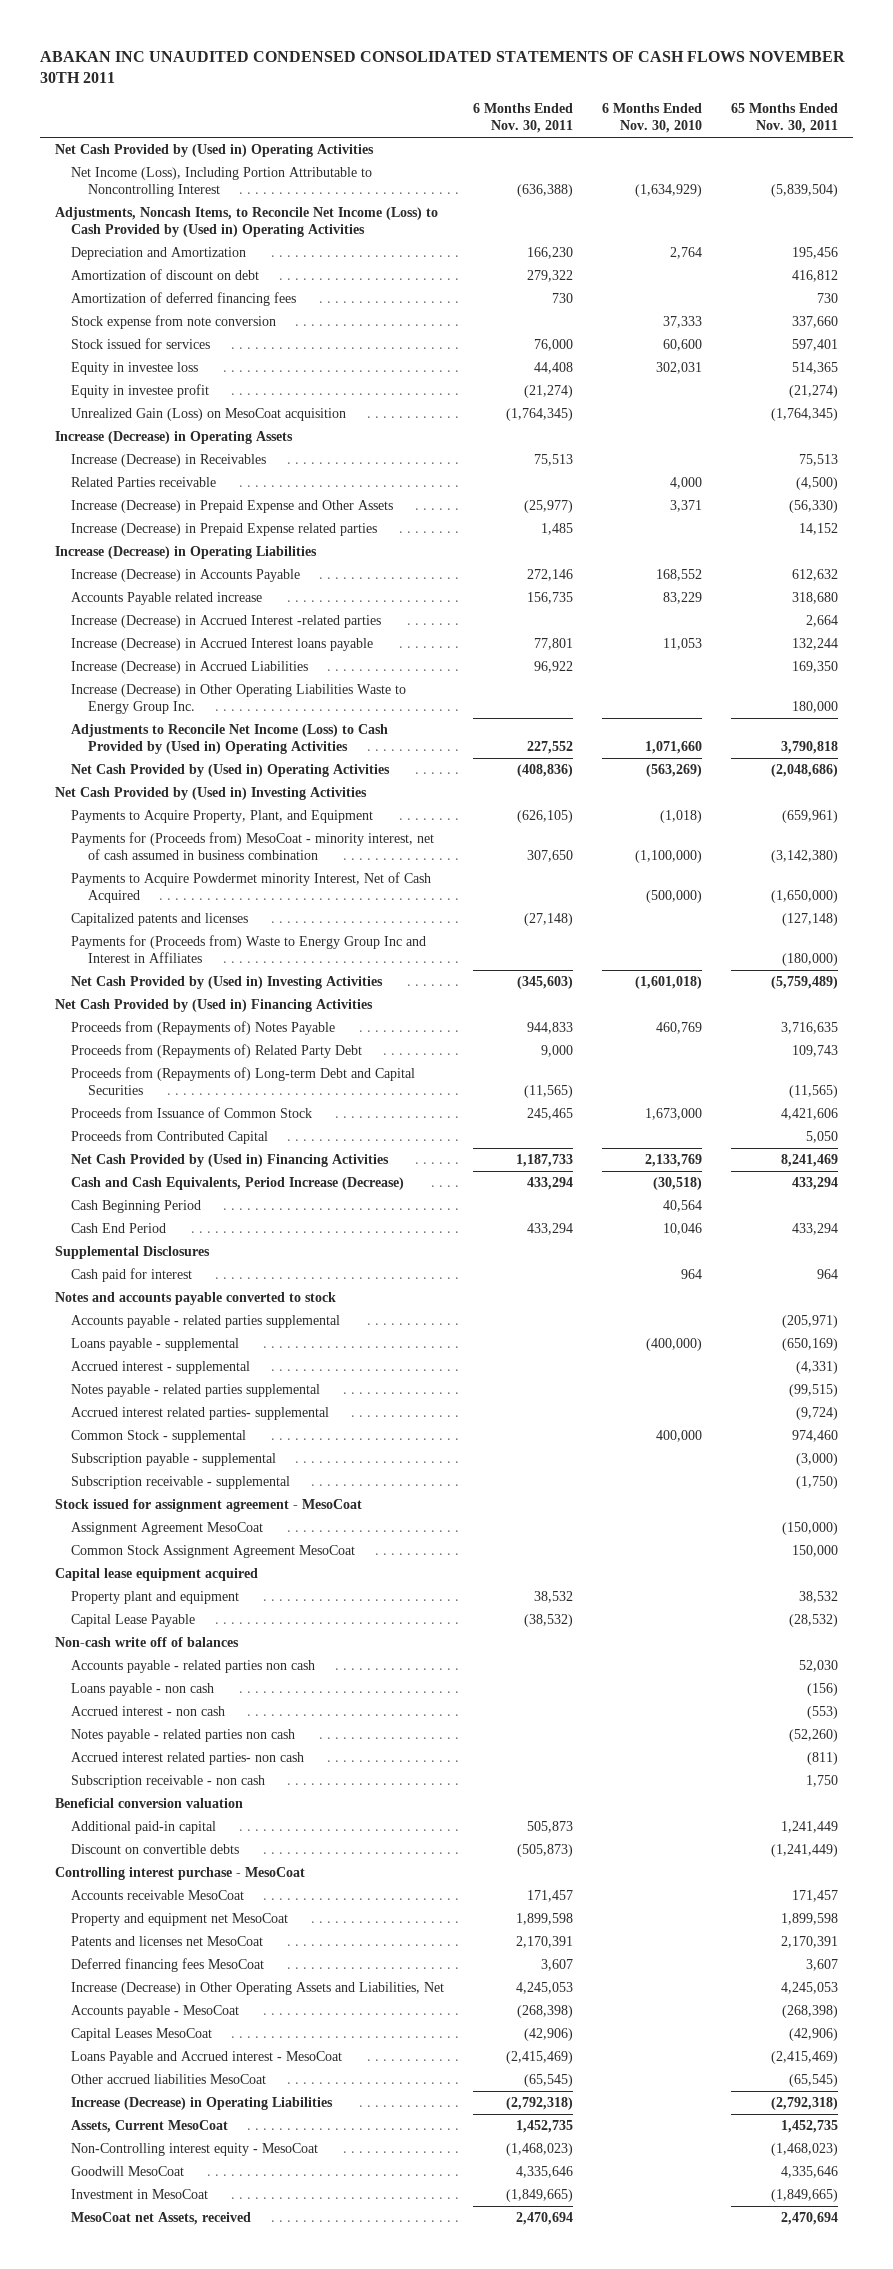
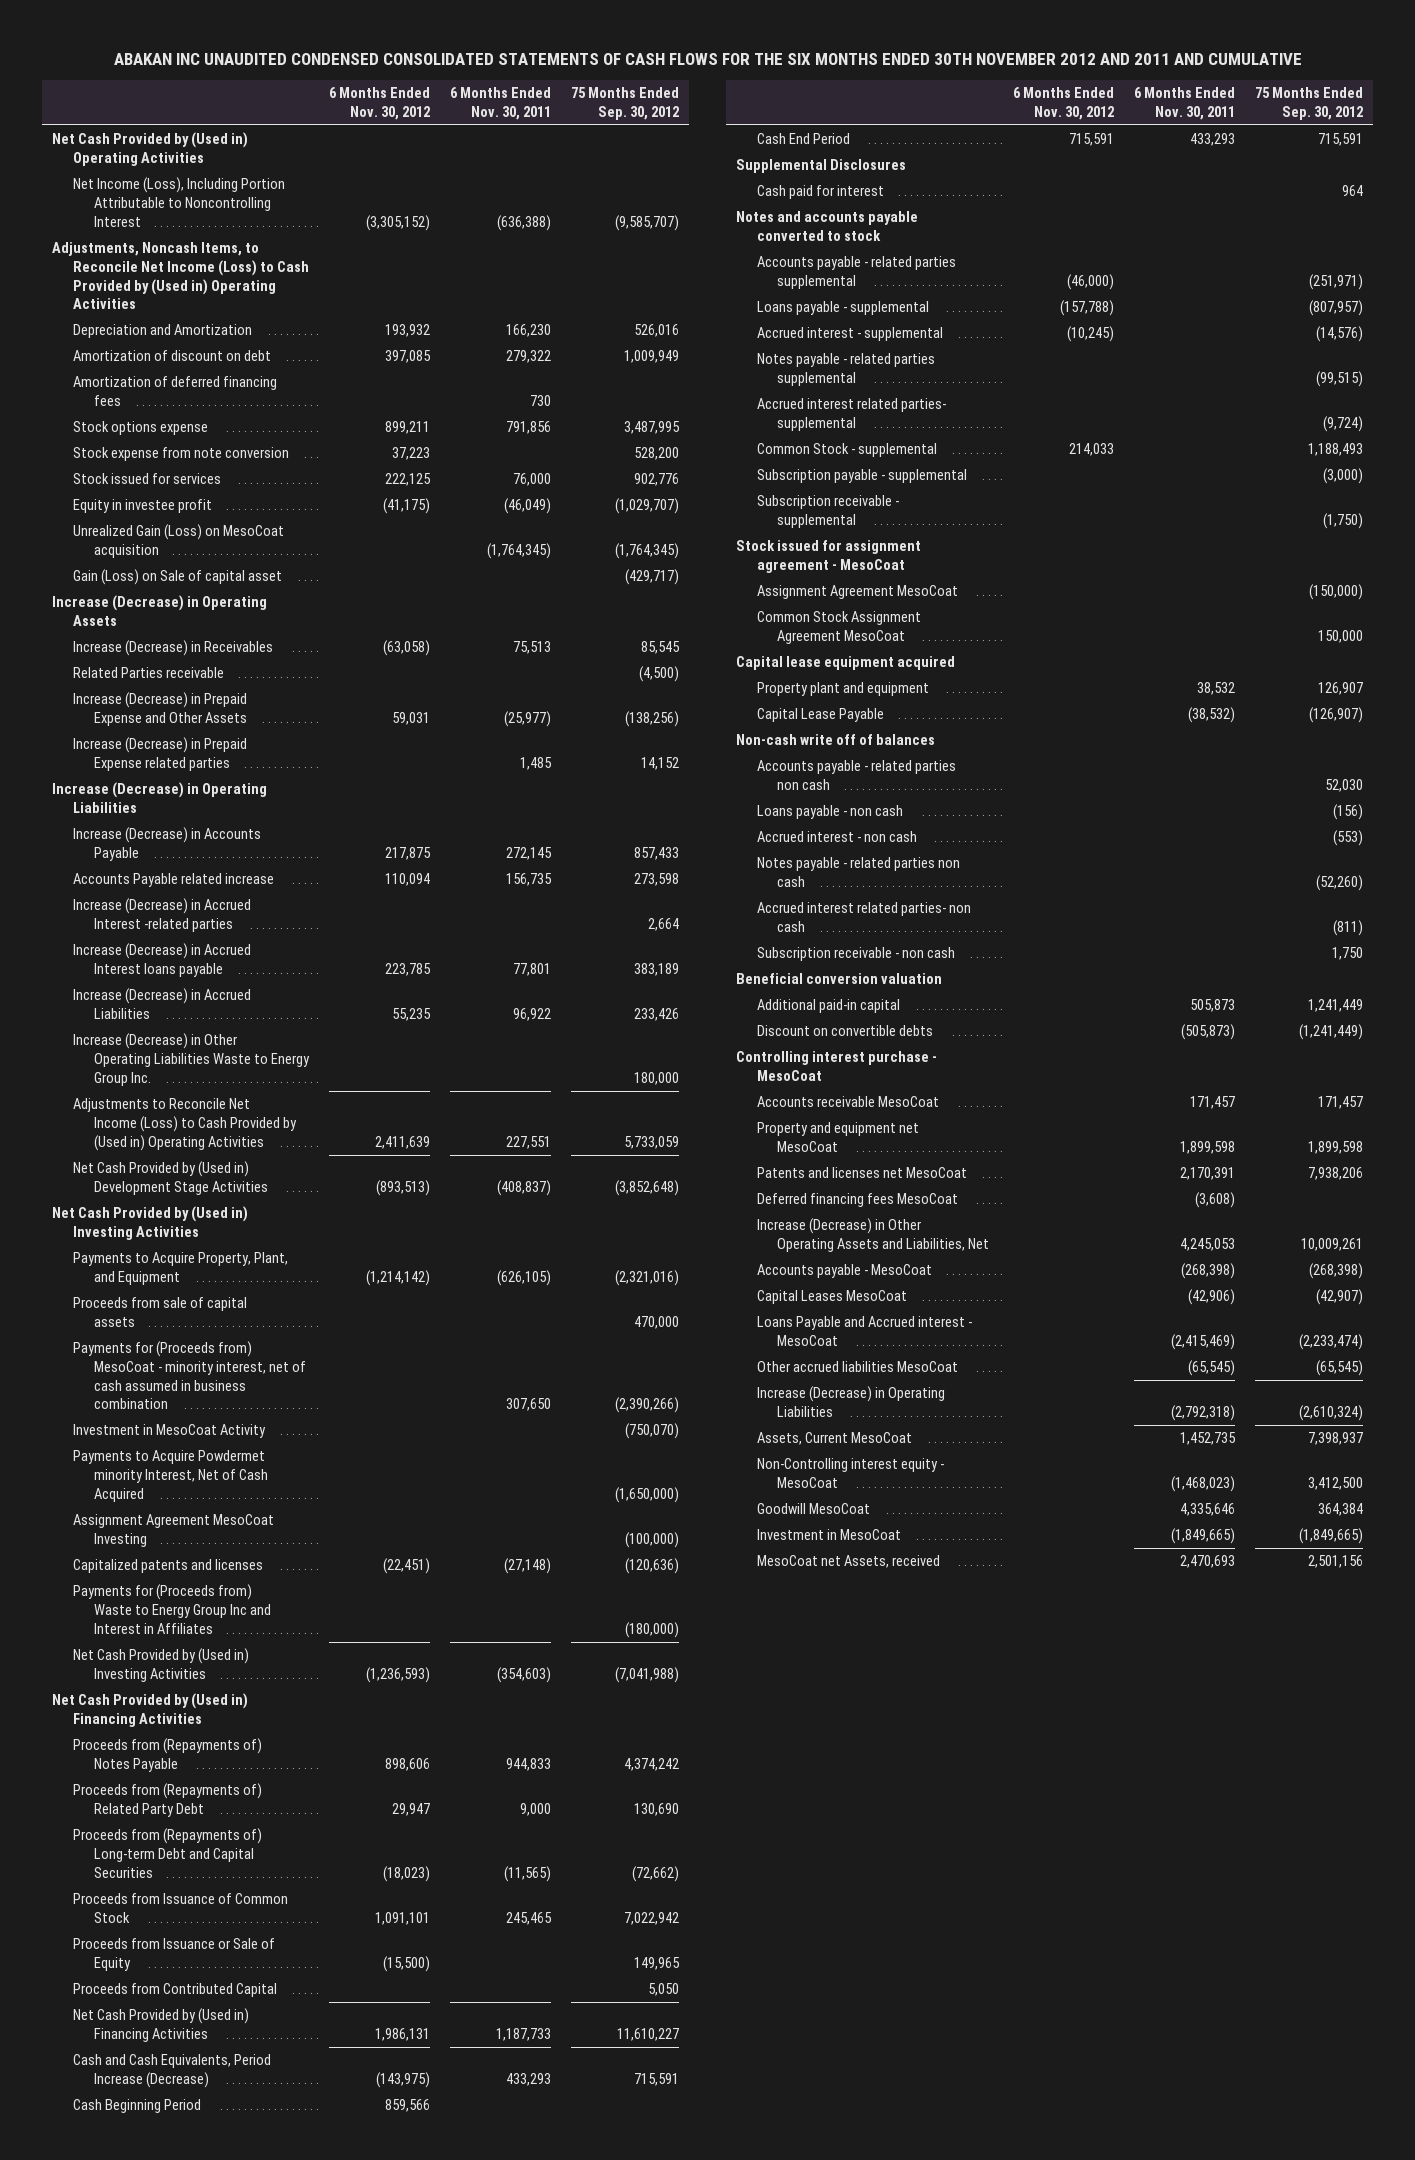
- ABAKAN INC UNAUDITED CONDENSED CONSOLIDATED STATEMENTS OF CASH FLOWS NOVEMBER 30TH 2011
+ ABAKAN INC UNAUDITED CONDENSED CONSOLIDATED STATEMENTS OF CASH FLOWS FOR THE SIX MONTHS ENDED 30TH NOVEMBER 2012 AND 2011 AND CUMULATIVE
- | 6 Months Ended Nov. 30, 2011 | 6 Months Ended Nov. 30, 2010 | 65 Months Ended Nov. 30, 2011
+ | 6 Months Ended Nov. 30, 2012 | 6 Months Ended Nov. 30, 2011 | 75 Months Ended Sep. 30, 2012
+ Stock options expense | 899,211 | 791,856 | 3,487,995
- Equity in investee loss | 44,408 | 302,031 | 514,365
- Equity in investee profit | (21,274) | | (21,274)
+ Equity in investee profit | (41,175) | (46,049) | (1,029,707)
+ Gain (Loss) on Sale of capital asset | | | (429,717)
- Increase (Decrease) in Accounts Payable | 272,146 | 168,552 | 612,632
+ Increase (Decrease) in Accounts Payable | 217,875 | 272,145 | 857,433
- Adjustments to Reconcile Net Income (Loss) to Cash Provided by (Used in) Operating Activities | 227,552 | 1,071,660 | 3,790,818
- Net Cash Provided by (Used in) Operating Activities | (408,836) | (563,269) | (2,048,686)
+ Adjustments to Reconcile Net Income (Loss) to Cash Provided by (Used in) Operating Activities | 2,411,639 | 227,551 | 5,733,059
+ Net Cash Provided by (Used in) Development Stage Activities | (893,513) | (408,837) | (3,852,648)
+ Proceeds from sale of capital assets | | | 470,000
+ Investment in MesoCoat Activity | | | (750,070)
+ Assignment Agreement MesoCoat Investing | | | (100,000)
- Net Cash Provided by (Used in) Investing Activities | (345,603) | (1,601,018) | (5,759,489)
+ Net Cash Provided by (Used in) Investing Activities | (1,236,593) | (354,603) | (7,041,988)
+ Proceeds from Issuance or Sale of Equity | (15,500) | | 149,965
- Cash and Cash Equivalents, Period Increase (Decrease) | 433,294 | (30,518) | 433,294
+ Cash and Cash Equivalents, Period Increase (Decrease) | (143,975) | 433,293 | 715,591
- Cash End Period | 433,294 | 10,046 | 433,294
+ Cash End Period | 715,591 | 433,293 | 715,591
- Deferred financing fees MesoCoat | 3,607 | | 3,607
+ Deferred financing fees MesoCoat | | (3,608) |
- MesoCoat net Assets, received | 2,470,694 | | 2,470,694
+ MesoCoat net Assets, received | | 2,470,693 | 2,501,156

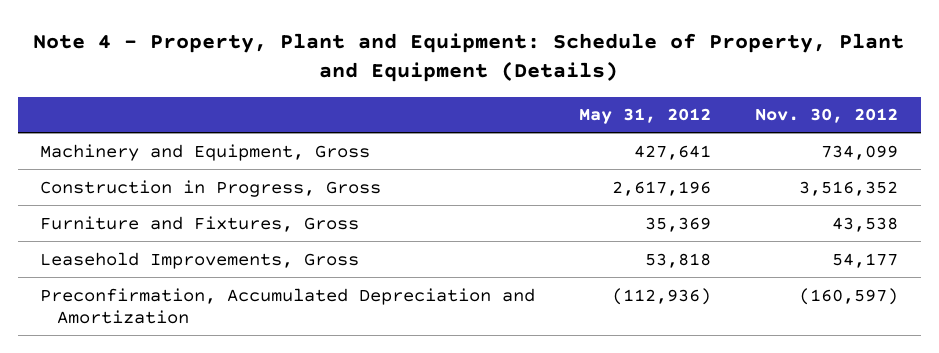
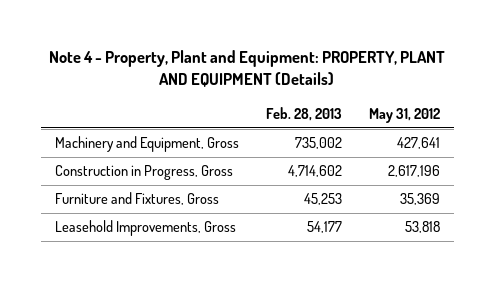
- Note 4 - Property, Plant and Equipment: Schedule of Property, Plant and Equipment (Details)
+ Note 4 - Property, Plant and Equipment: PROPERTY, PLANT AND EQUIPMENT (Details)
- | May 31, 2012 | Nov. 30, 2012
+ | Feb. 28, 2013 | May 31, 2012
- Preconfirmation, Accumulated Depreciation and Amortization | (112,936) | (160,597)

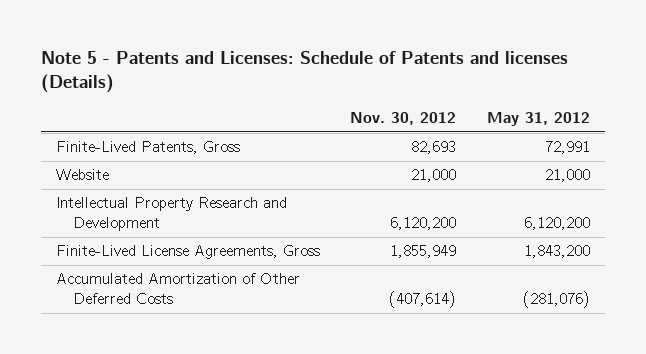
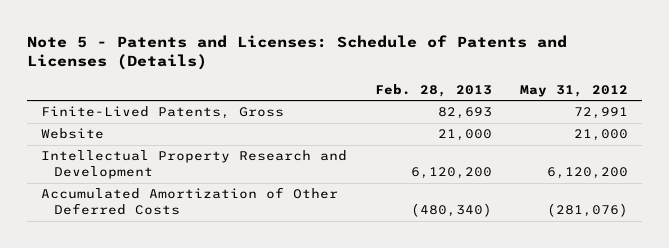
- Note 5 - Patents and Licenses: Schedule of Patents and licenses (Details)
+ Note 5 - Patents and Licenses: Schedule of Patents and Licenses (Details)
- | Nov. 30, 2012 | May 31, 2012
+ | Feb. 28, 2013 | May 31, 2012
- Finite-Lived License Agreements, Gross | 1,855,949 | 1,843,200

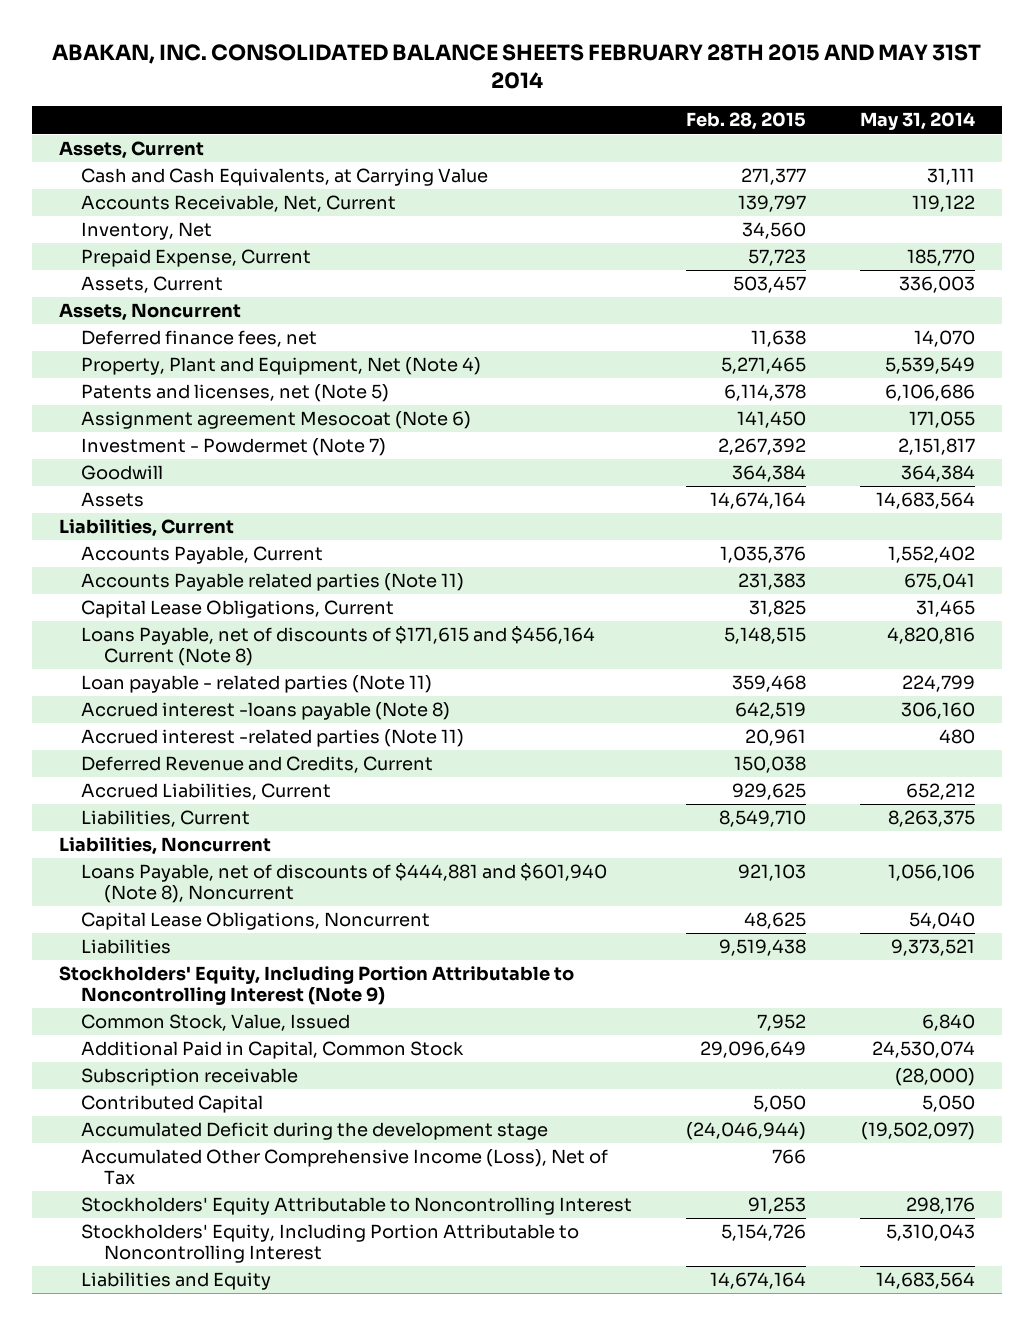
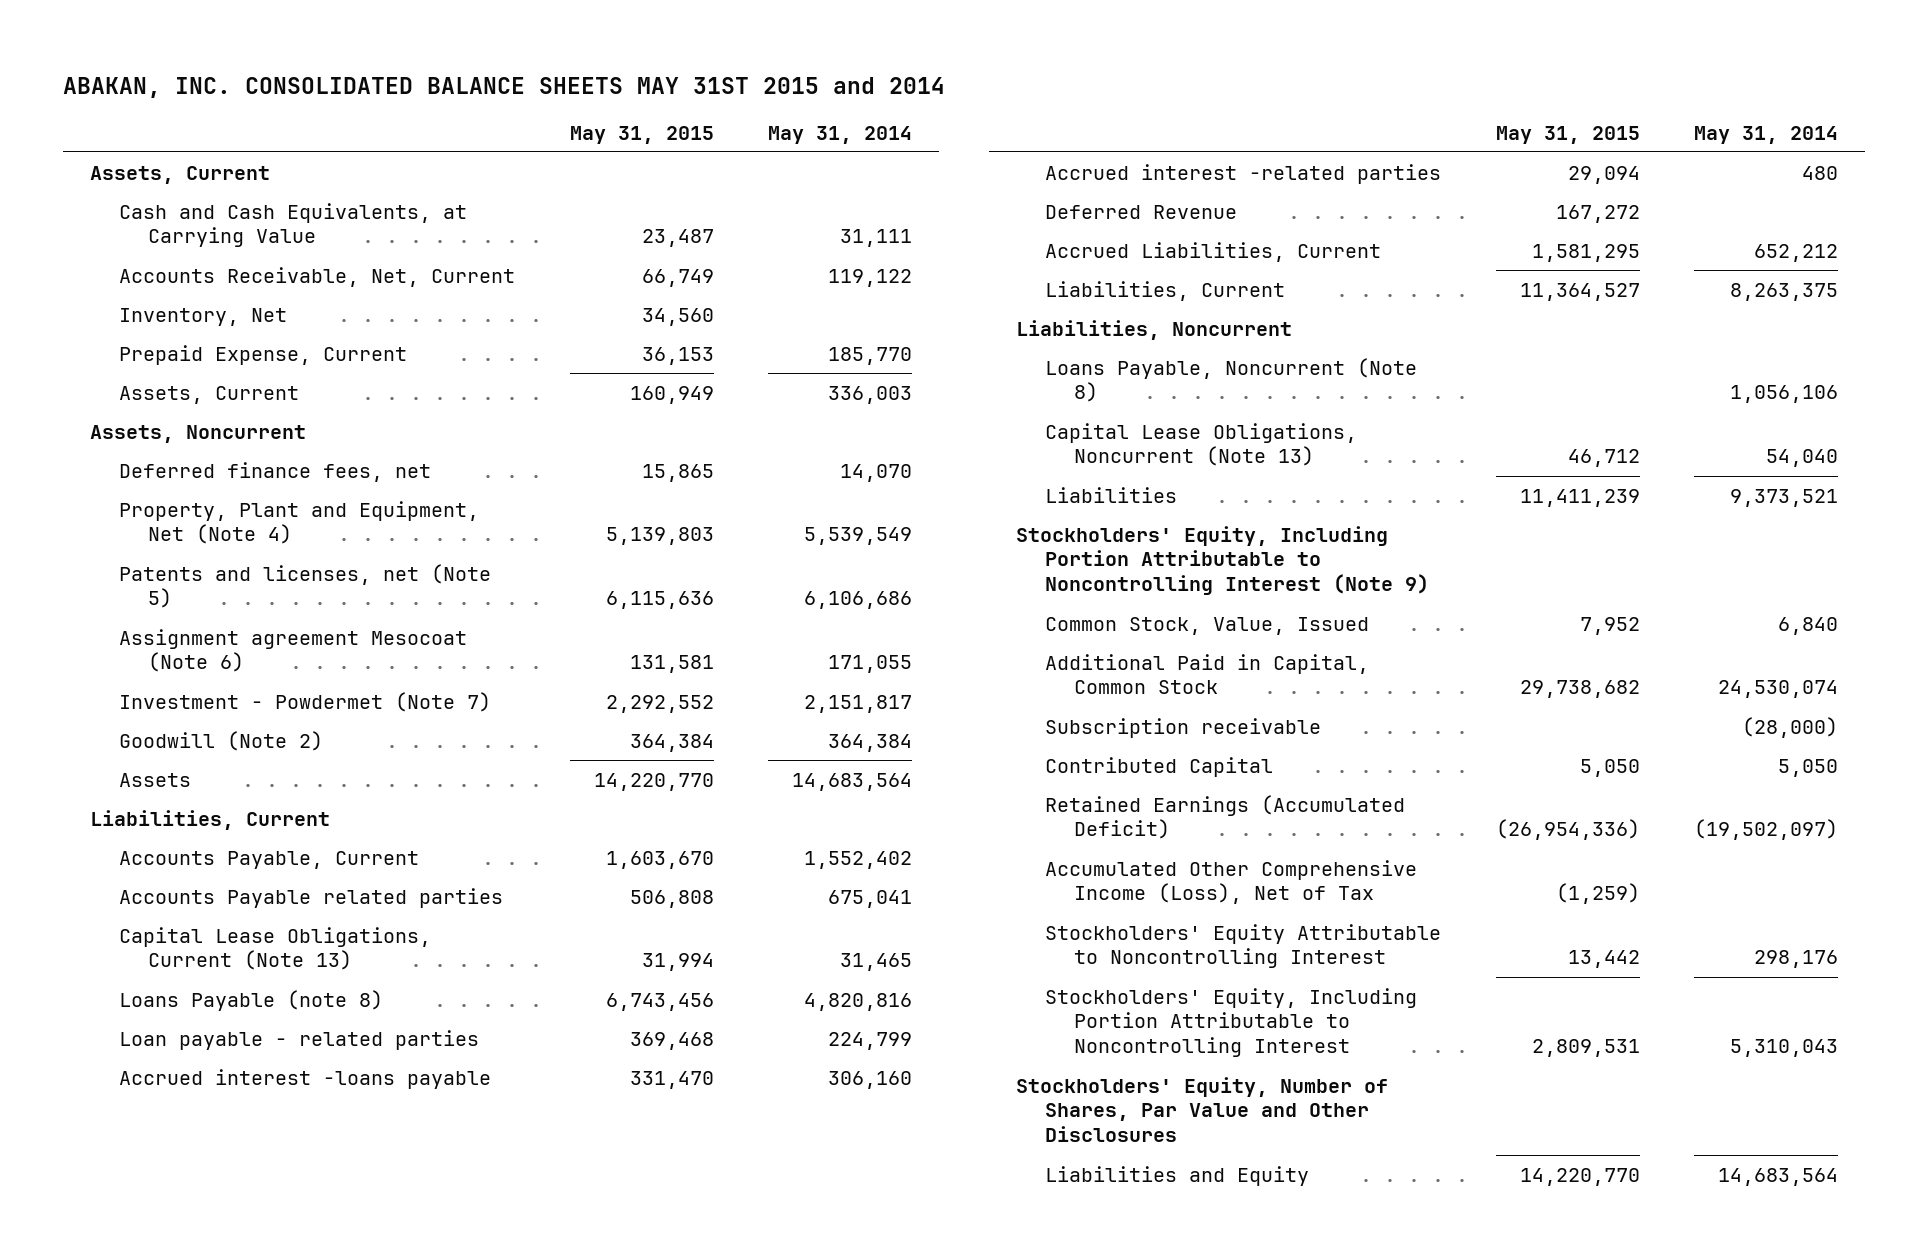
- ABAKAN, INC. CONSOLIDATED BALANCE SHEETS FEBRUARY 28TH 2015 AND MAY 31ST 2014
+ ABAKAN, INC. CONSOLIDATED BALANCE SHEETS MAY 31ST 2015 and 2014
- | Feb. 28, 2015 | May 31, 2014
+ | May 31, 2015 | May 31, 2014
- Goodwill | 364,384 | 364,384
+ Goodwill (Note 2) | 364,384 | 364,384
- Accounts Payable related parties (Note 11) | 231,383 | 675,041
- Capital Lease Obligations, Current | 31,825 | 31,465
- Loans Payable, net of discounts of $171,615 and $456,164 Current (Note 8) | 5,148,515 | 4,820,816
- Loan payable - related parties (Note 11) | 359,468 | 224,799
- Accrued interest -loans payable (Note 8) | 642,519 | 306,160
- Accrued interest -related parties (Note 11) | 20,961 | 480
- Deferred Revenue and Credits, Current | 150,038 |
+ Accounts Payable related parties | 506,808 | 675,041
+ Capital Lease Obligations, Current (Note 13) | 31,994 | 31,465
+ Loans Payable (note 8) | 6,743,456 | 4,820,816
+ Loan payable - related parties | 369,468 | 224,799
+ Accrued interest -loans payable | 331,470 | 306,160
+ Accrued interest -related parties | 29,094 | 480
+ Deferred Revenue | 167,272 |
- Loans Payable, net of discounts of $444,881 and $601,940 (Note 8), Noncurrent | 921,103 | 1,056,106
- Capital Lease Obligations, Noncurrent | 48,625 | 54,040
+ Loans Payable, Noncurrent (Note 8) | | 1,056,106
+ Capital Lease Obligations, Noncurrent (Note 13) | 46,712 | 54,040
- Accumulated Deficit during the development stage | (24,046,944) | (19,502,097)
+ Retained Earnings (Accumulated Deficit) | (26,954,336) | (19,502,097)
+ Stockholders' Equity, Number of Shares, Par Value and Other Disclosures

